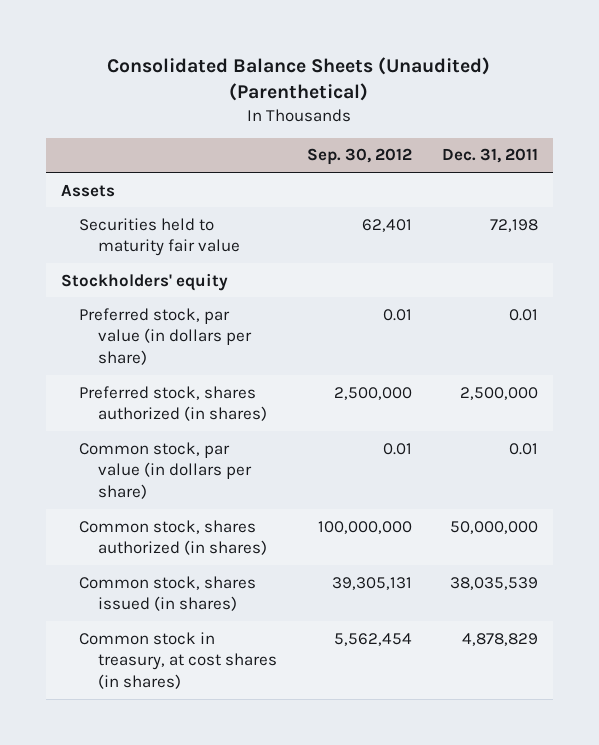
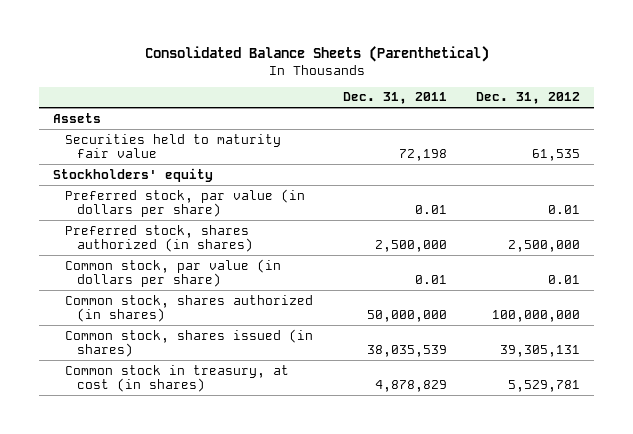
- Consolidated Balance Sheets (Unaudited) (Parenthetical)
+ Consolidated Balance Sheets (Parenthetical)
- | Sep. 30, 2012 | Dec. 31, 2011
+ | Dec. 31, 2011 | Dec. 31, 2012
- Common stock in treasury, at cost shares (in shares) | 5,562,454 | 4,878,829
+ Common stock in treasury, at cost (in shares) | 4,878,829 | 5,529,781

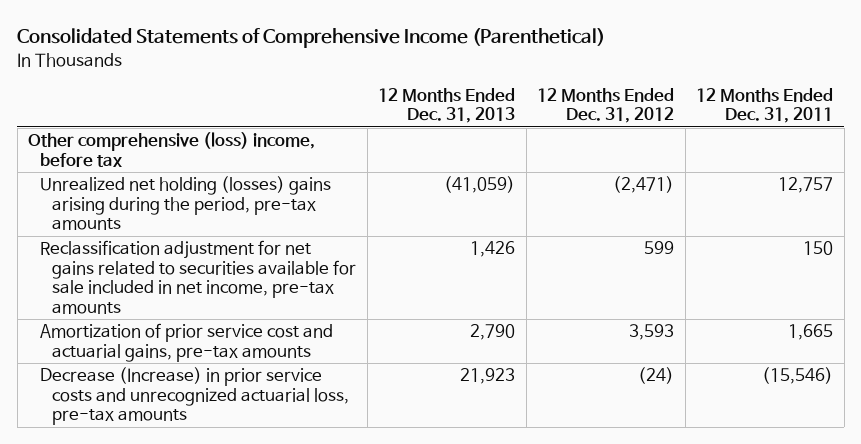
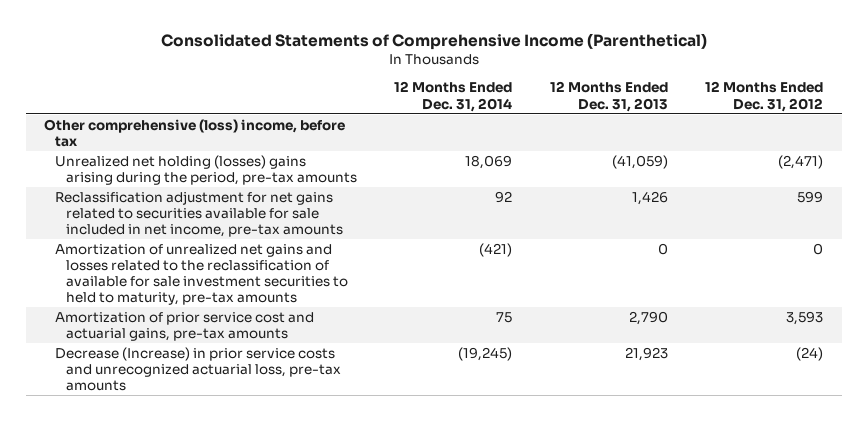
- | 12 Months Ended Dec. 31, 2013 | 12 Months Ended Dec. 31, 2012 | 12 Months Ended Dec. 31, 2011
+ | 12 Months Ended Dec. 31, 2014 | 12 Months Ended Dec. 31, 2013 | 12 Months Ended Dec. 31, 2012
+ Amortization of unrealized net gains and losses related to the reclassification of available for sale investment securities to held to maturity, pre-tax amounts | (421) | 0 | 0

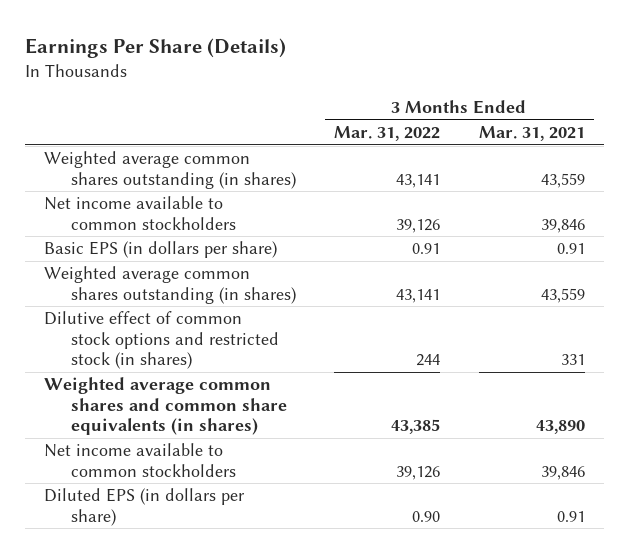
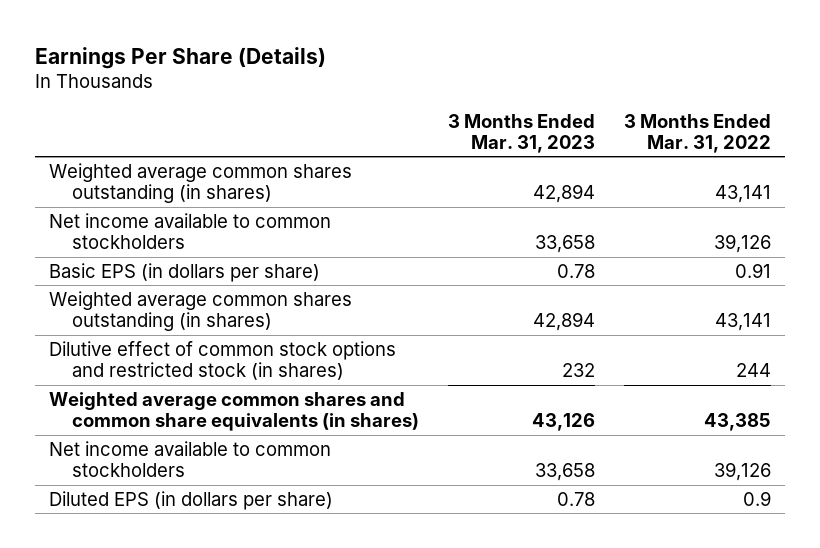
- | 3 Months Ended Mar. 31, 2022 | 3 Months Ended Mar. 31, 2021
+ | 3 Months Ended Mar. 31, 2023 | 3 Months Ended Mar. 31, 2022
- Diluted EPS (in dollars per share) | 0.90 | 0.91
+ Diluted EPS (in dollars per share) | 0.78 | 0.9

